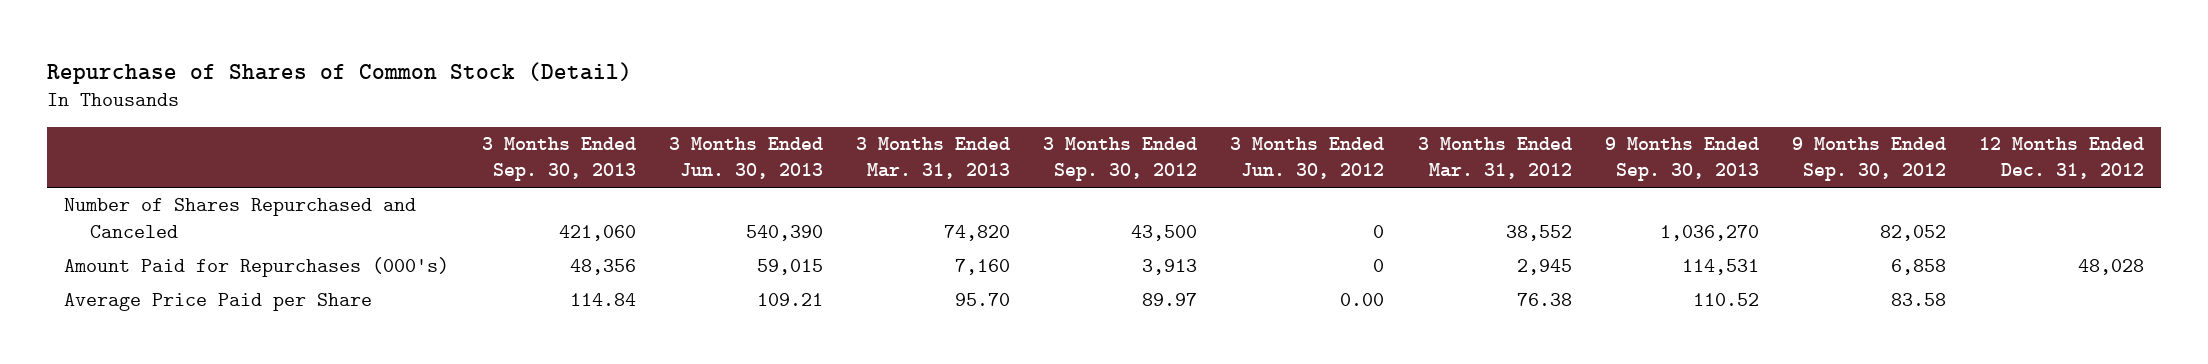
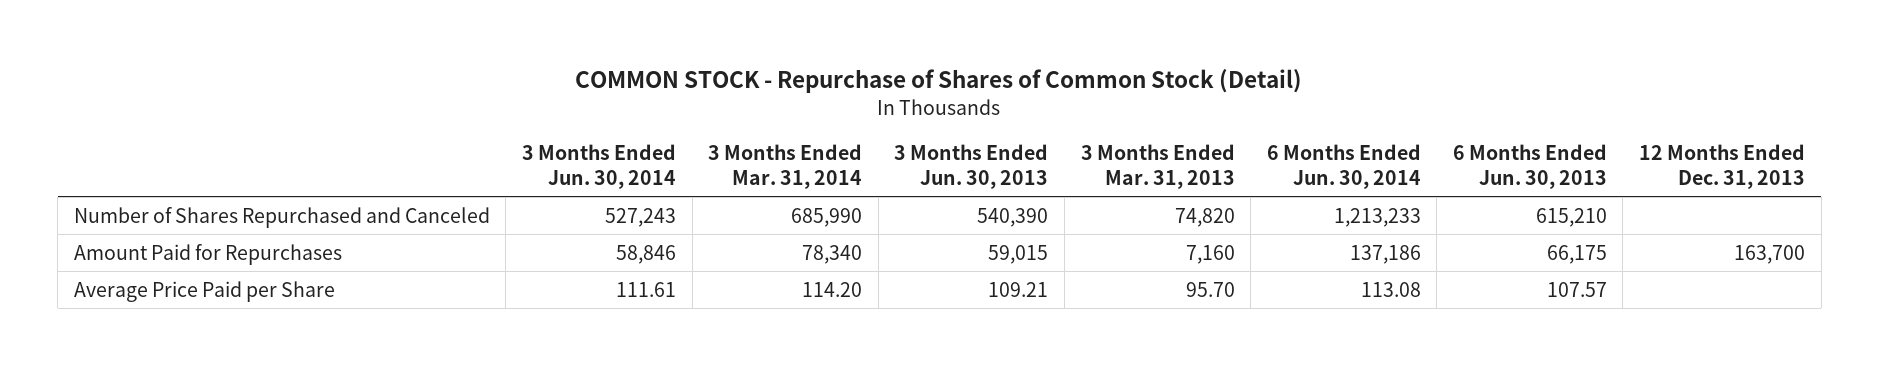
- Repurchase of Shares of Common Stock (Detail)
+ COMMON STOCK - Repurchase of Shares of Common Stock (Detail)
- | 3 Months Ended Sep. 30, 2013 | 3 Months Ended Jun. 30, 2013 | 3 Months Ended Mar. 31, 2013 | 3 Months Ended Sep. 30, 2012 | 3 Months Ended Jun. 30, 2012 | 3 Months Ended Mar. 31, 2012 | 9 Months Ended Sep. 30, 2013 | 9 Months Ended Sep. 30, 2012 | 12 Months Ended Dec. 31, 2012
+ | 3 Months Ended Jun. 30, 2014 | 3 Months Ended Mar. 31, 2014 | 3 Months Ended Jun. 30, 2013 | 3 Months Ended Mar. 31, 2013 | 6 Months Ended Jun. 30, 2014 | 6 Months Ended Jun. 30, 2013 | 12 Months Ended Dec. 31, 2013
- Amount Paid for Repurchases (000's) | 48,356 | 59,015 | 7,160 | 3,913 | 0 | 2,945 | 114,531 | 6,858 | 48,028
+ Amount Paid for Repurchases | 58,846 | 78,340 | 59,015 | 7,160 | 137,186 | 66,175 | 163,700

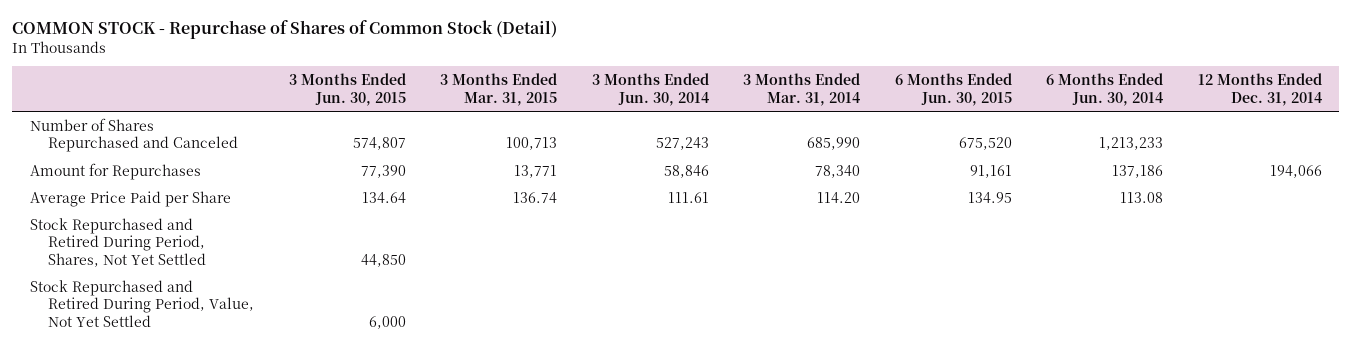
- | 3 Months Ended Jun. 30, 2014 | 3 Months Ended Mar. 31, 2014 | 3 Months Ended Jun. 30, 2013 | 3 Months Ended Mar. 31, 2013 | 6 Months Ended Jun. 30, 2014 | 6 Months Ended Jun. 30, 2013 | 12 Months Ended Dec. 31, 2013
+ | 3 Months Ended Jun. 30, 2015 | 3 Months Ended Mar. 31, 2015 | 3 Months Ended Jun. 30, 2014 | 3 Months Ended Mar. 31, 2014 | 6 Months Ended Jun. 30, 2015 | 6 Months Ended Jun. 30, 2014 | 12 Months Ended Dec. 31, 2014
- Amount Paid for Repurchases | 58,846 | 78,340 | 59,015 | 7,160 | 137,186 | 66,175 | 163,700
+ Amount for Repurchases | 77,390 | 13,771 | 58,846 | 78,340 | 91,161 | 137,186 | 194,066
+ Stock Repurchased and Retired During Period, Shares, Not Yet Settled | 44,850 | | | | | |
+ Stock Repurchased and Retired During Period, Value, Not Yet Settled | 6,000 | | | | | |

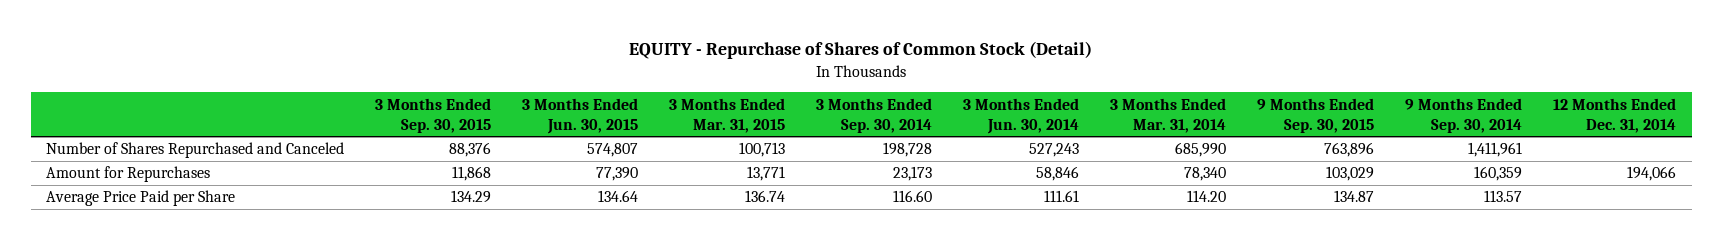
- COMMON STOCK - Repurchase of Shares of Common Stock (Detail)
+ EQUITY - Repurchase of Shares of Common Stock (Detail)
- | 3 Months Ended Jun. 30, 2015 | 3 Months Ended Mar. 31, 2015 | 3 Months Ended Jun. 30, 2014 | 3 Months Ended Mar. 31, 2014 | 6 Months Ended Jun. 30, 2015 | 6 Months Ended Jun. 30, 2014 | 12 Months Ended Dec. 31, 2014
+ | 3 Months Ended Sep. 30, 2015 | 3 Months Ended Jun. 30, 2015 | 3 Months Ended Mar. 31, 2015 | 3 Months Ended Sep. 30, 2014 | 3 Months Ended Jun. 30, 2014 | 3 Months Ended Mar. 31, 2014 | 9 Months Ended Sep. 30, 2015 | 9 Months Ended Sep. 30, 2014 | 12 Months Ended Dec. 31, 2014
- Stock Repurchased and Retired During Period, Shares, Not Yet Settled | 44,850 | | | | | |
- Stock Repurchased and Retired During Period, Value, Not Yet Settled | 6,000 | | | | | |

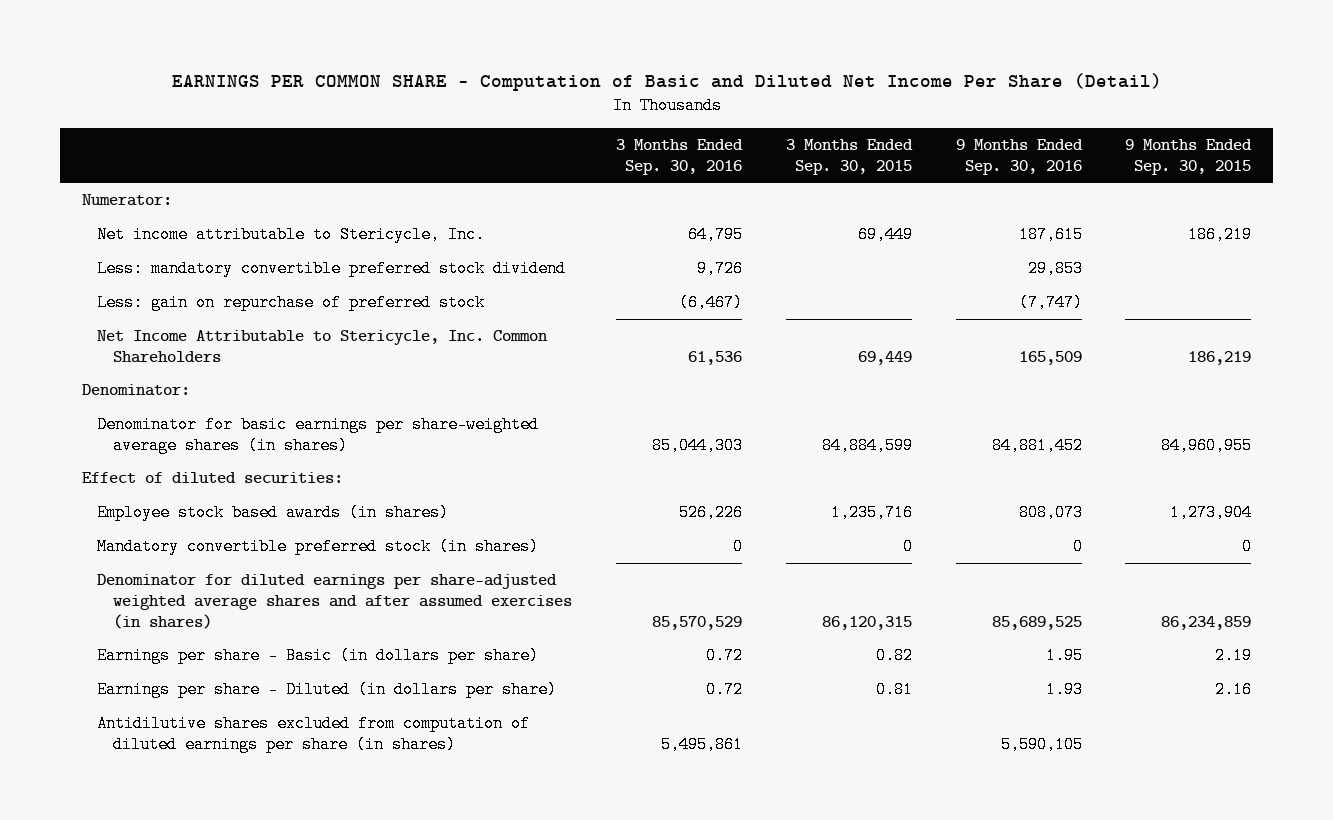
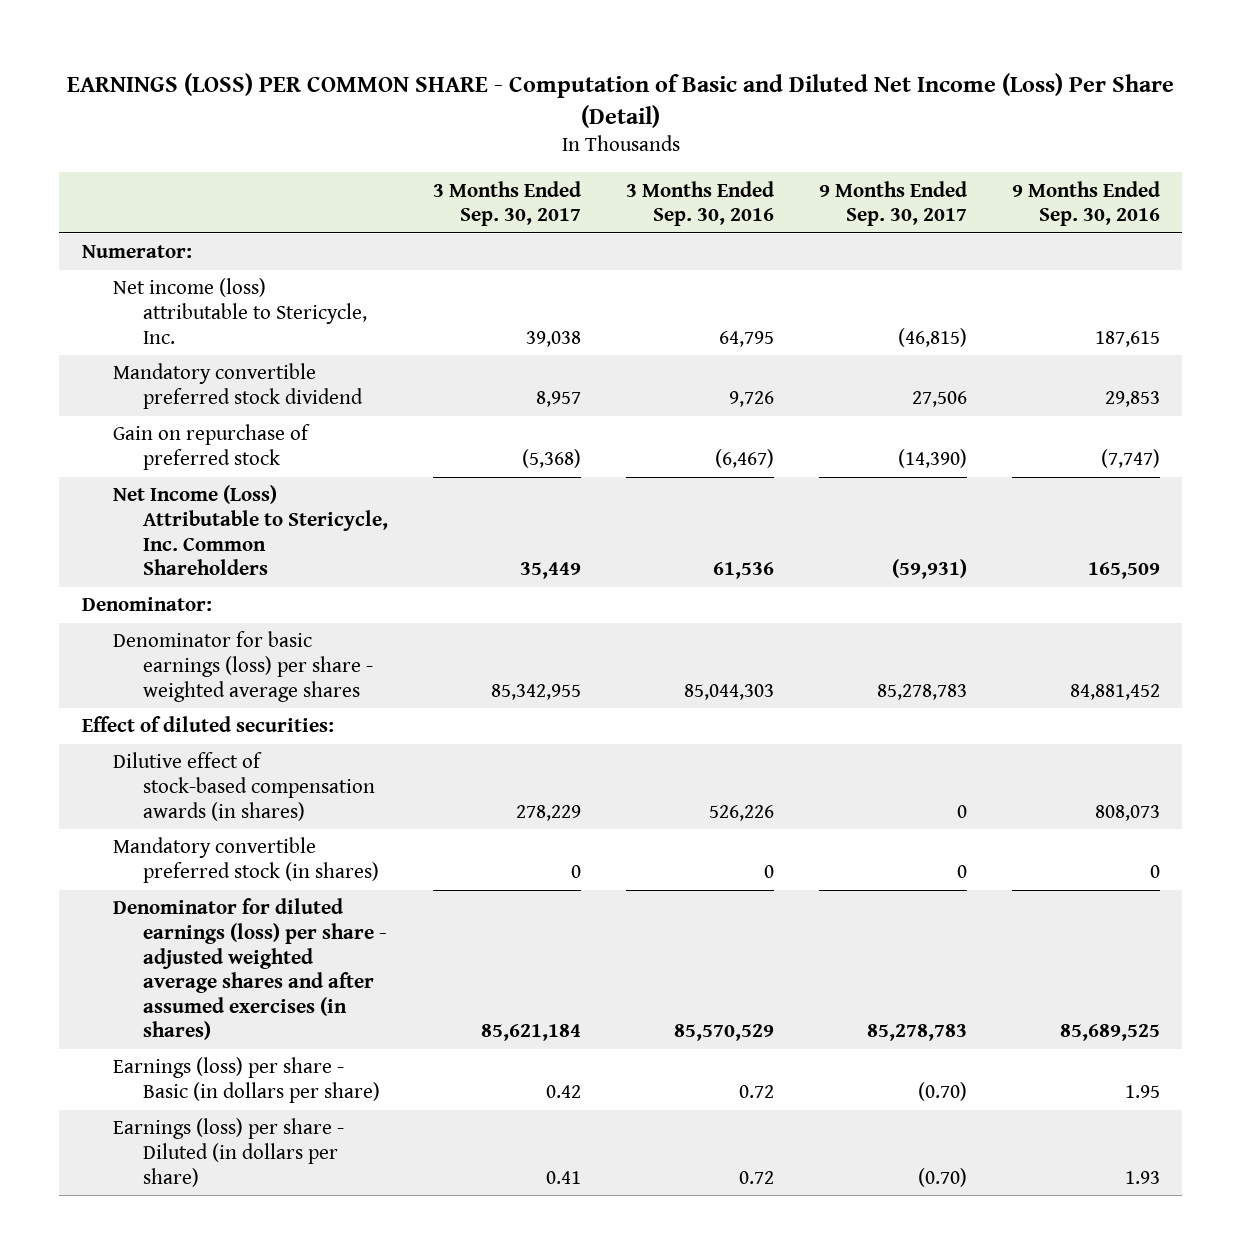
- EARNINGS PER COMMON SHARE - Computation of Basic and Diluted Net Income Per Share (Detail)
+ EARNINGS (LOSS) PER COMMON SHARE - Computation of Basic and Diluted Net Income (Loss) Per Share (Detail)
- | 3 Months Ended Sep. 30, 2016 | 3 Months Ended Sep. 30, 2015 | 9 Months Ended Sep. 30, 2016 | 9 Months Ended Sep. 30, 2015
+ | 3 Months Ended Sep. 30, 2017 | 3 Months Ended Sep. 30, 2016 | 9 Months Ended Sep. 30, 2017 | 9 Months Ended Sep. 30, 2016
- Net income attributable to Stericycle, Inc. | 64,795 | 69,449 | 187,615 | 186,219
- Less: mandatory convertible preferred stock dividend | 9,726 | | 29,853 |
- Less: gain on repurchase of preferred stock | (6,467) | | (7,747) |
- Net Income Attributable to Stericycle, Inc. Common Shareholders | 61,536 | 69,449 | 165,509 | 186,219
+ Net income (loss) attributable to Stericycle, Inc. | 39,038 | 64,795 | (46,815) | 187,615
+ Mandatory convertible preferred stock dividend | 8,957 | 9,726 | 27,506 | 29,853
+ Gain on repurchase of preferred stock | (5,368) | (6,467) | (14,390) | (7,747)
+ Net Income (Loss) Attributable to Stericycle, Inc. Common Shareholders | 35,449 | 61,536 | (59,931) | 165,509
- Denominator for basic earnings per share-weighted average shares (in shares) | 85,044,303 | 84,884,599 | 84,881,452 | 84,960,955
+ Denominator for basic earnings (loss) per share - weighted average shares | 85,342,955 | 85,044,303 | 85,278,783 | 84,881,452
- Employee stock based awards (in shares) | 526,226 | 1,235,716 | 808,073 | 1,273,904
+ Dilutive effect of stock-based compensation awards (in shares) | 278,229 | 526,226 | 0 | 808,073
- Denominator for diluted earnings per share-adjusted weighted average shares and after assumed exercises (in shares) | 85,570,529 | 86,120,315 | 85,689,525 | 86,234,859
- Earnings per share - Basic (in dollars per share) | 0.72 | 0.82 | 1.95 | 2.19
- Earnings per share - Diluted (in dollars per share) | 0.72 | 0.81 | 1.93 | 2.16
- Antidilutive shares excluded from computation of diluted earnings per share (in shares) | 5,495,861 | | 5,590,105 |
+ Denominator for diluted earnings (loss) per share - adjusted weighted average shares and after assumed exercises (in shares) | 85,621,184 | 85,570,529 | 85,278,783 | 85,689,525
+ Earnings (loss) per share - Basic (in dollars per share) | 0.42 | 0.72 | (0.70) | 1.95
+ Earnings (loss) per share - Diluted (in dollars per share) | 0.41 | 0.72 | (0.70) | 1.93

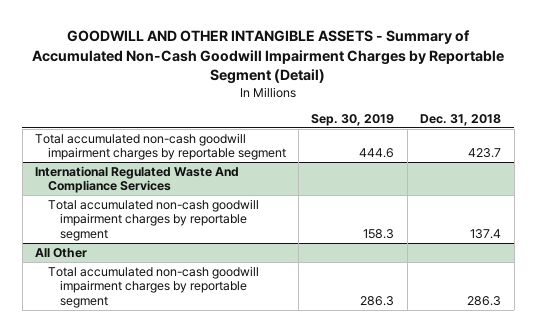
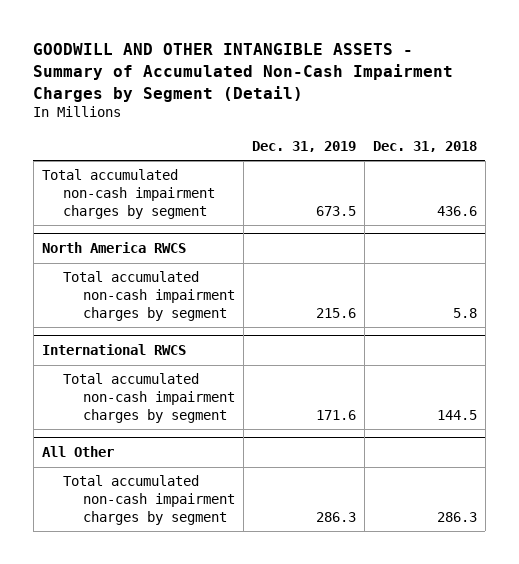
- GOODWILL AND OTHER INTANGIBLE ASSETS - Summary of Accumulated Non-Cash Goodwill Impairment Charges by Reportable Segment (Detail)
+ GOODWILL AND OTHER INTANGIBLE ASSETS - Summary of Accumulated Non-Cash Impairment Charges by Segment (Detail)
- | Sep. 30, 2019 | Dec. 31, 2018
+ | Dec. 31, 2019 | Dec. 31, 2018
- Total accumulated non-cash goodwill impairment charges by reportable segment | 444.6 | 423.7
- International Regulated Waste And Compliance Services
- Total accumulated non-cash goodwill impairment charges by reportable segment | 158.3 | 137.4
+ Total accumulated non-cash impairment charges by segment | 673.5 | 436.6
+ North America RWCS
+ Total accumulated non-cash impairment charges by segment | 215.6 | 5.8
+ International RWCS
+ Total accumulated non-cash impairment charges by segment | 171.6 | 144.5
@ All Other
- Total accumulated non-cash goodwill impairment charges by reportable segment | 286.3 | 286.3
+ Total accumulated non-cash impairment charges by segment | 286.3 | 286.3

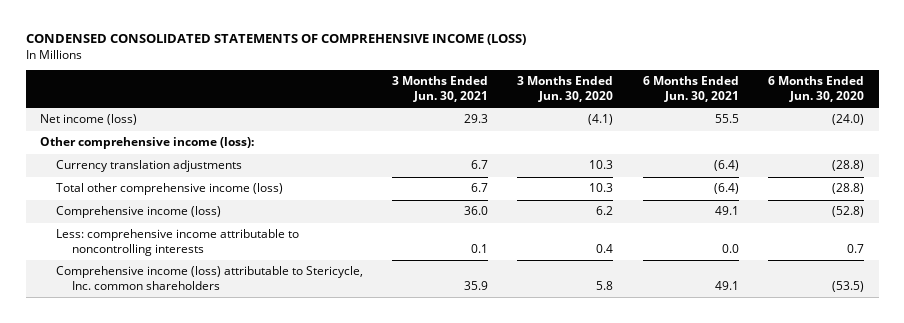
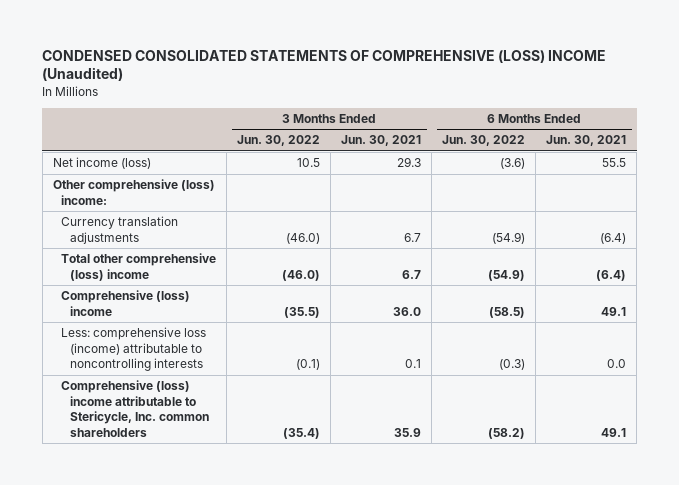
- CONDENSED CONSOLIDATED STATEMENTS OF COMPREHENSIVE INCOME (LOSS)
+ CONDENSED CONSOLIDATED STATEMENTS OF COMPREHENSIVE (LOSS) INCOME (Unaudited)
- | 3 Months Ended Jun. 30, 2021 | 3 Months Ended Jun. 30, 2020 | 6 Months Ended Jun. 30, 2021 | 6 Months Ended Jun. 30, 2020
+ | 3 Months Ended Jun. 30, 2022 | 3 Months Ended Jun. 30, 2021 | 6 Months Ended Jun. 30, 2022 | 6 Months Ended Jun. 30, 2021
- Other comprehensive income (loss):
+ Other comprehensive (loss) income:
- Total other comprehensive income (loss) | 6.7 | 10.3 | (6.4) | (28.8)
- Comprehensive income (loss) | 36.0 | 6.2 | 49.1 | (52.8)
- Less: comprehensive income attributable to noncontrolling interests | 0.1 | 0.4 | 0.0 | 0.7
- Comprehensive income (loss) attributable to Stericycle, Inc. common shareholders | 35.9 | 5.8 | 49.1 | (53.5)
+ Total other comprehensive (loss) income | (46.0) | 6.7 | (54.9) | (6.4)
+ Comprehensive (loss) income | (35.5) | 36.0 | (58.5) | 49.1
+ Less: comprehensive loss (income) attributable to noncontrolling interests | (0.1) | 0.1 | (0.3) | 0.0
+ Comprehensive (loss) income attributable to Stericycle, Inc. common shareholders | (35.4) | 35.9 | (58.2) | 49.1

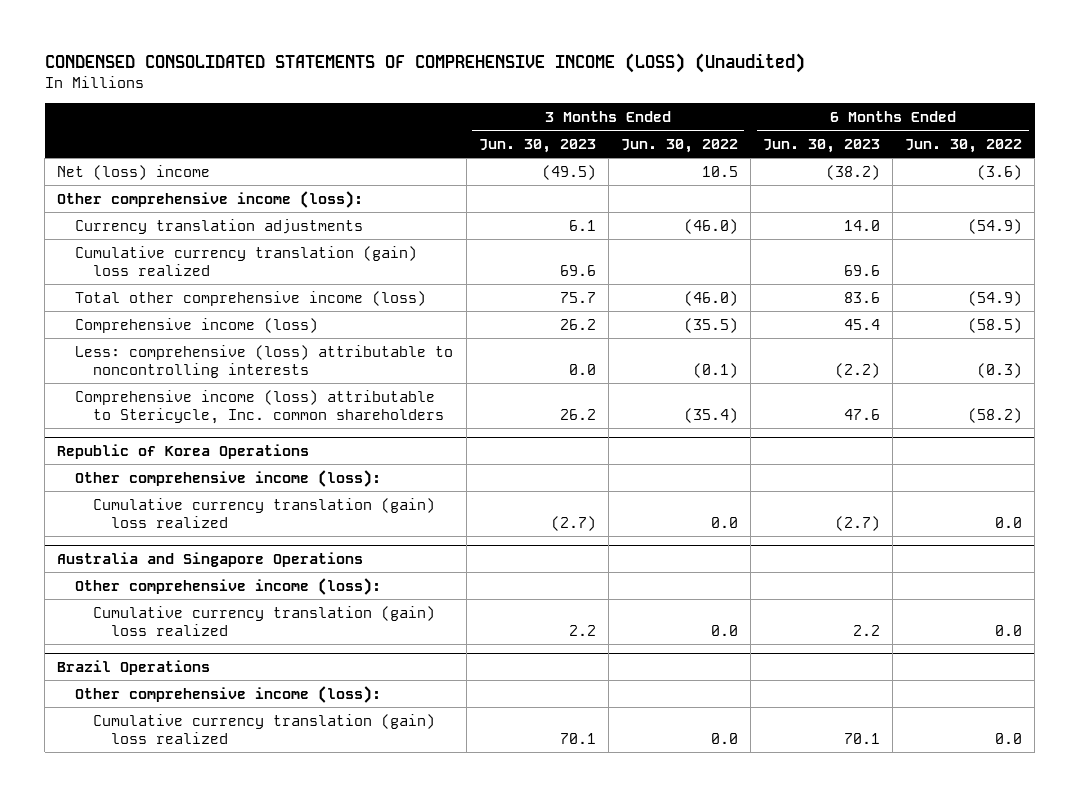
- CONDENSED CONSOLIDATED STATEMENTS OF COMPREHENSIVE (LOSS) INCOME (Unaudited)
+ CONDENSED CONSOLIDATED STATEMENTS OF COMPREHENSIVE INCOME (LOSS) (Unaudited)
- | 3 Months Ended Jun. 30, 2022 | 3 Months Ended Jun. 30, 2021 | 6 Months Ended Jun. 30, 2022 | 6 Months Ended Jun. 30, 2021
+ | 3 Months Ended Jun. 30, 2023 | 3 Months Ended Jun. 30, 2022 | 6 Months Ended Jun. 30, 2023 | 6 Months Ended Jun. 30, 2022
- Net income (loss) | 10.5 | 29.3 | (3.6) | 55.5
- Other comprehensive (loss) income:
+ Net (loss) income | (49.5) | 10.5 | (38.2) | (3.6)
+ Other comprehensive income (loss):
- Total other comprehensive (loss) income | (46.0) | 6.7 | (54.9) | (6.4)
- Comprehensive (loss) income | (35.5) | 36.0 | (58.5) | 49.1
- Less: comprehensive loss (income) attributable to noncontrolling interests | (0.1) | 0.1 | (0.3) | 0.0
- Comprehensive (loss) income attributable to Stericycle, Inc. common shareholders | (35.4) | 35.9 | (58.2) | 49.1
+ Cumulative currency translation (gain) loss realized | 69.6 | | 69.6 |
+ Total other comprehensive income (loss) | 75.7 | (46.0) | 83.6 | (54.9)
+ Comprehensive income (loss) | 26.2 | (35.5) | 45.4 | (58.5)
+ Less: comprehensive (loss) attributable to noncontrolling interests | 0.0 | (0.1) | (2.2) | (0.3)
+ Comprehensive income (loss) attributable to Stericycle, Inc. common shareholders | 26.2 | (35.4) | 47.6 | (58.2)
+ Republic of Korea Operations
+ Other comprehensive income (loss):
+ Cumulative currency translation (gain) loss realized | (2.7) | 0.0 | (2.7) | 0.0
+ Australia and Singapore Operations
+ Other comprehensive income (loss):
+ Cumulative currency translation (gain) loss realized | 2.2 | 0.0 | 2.2 | 0.0
+ Brazil Operations
+ Other comprehensive income (loss):
+ Cumulative currency translation (gain) loss realized | 70.1 | 0.0 | 70.1 | 0.0

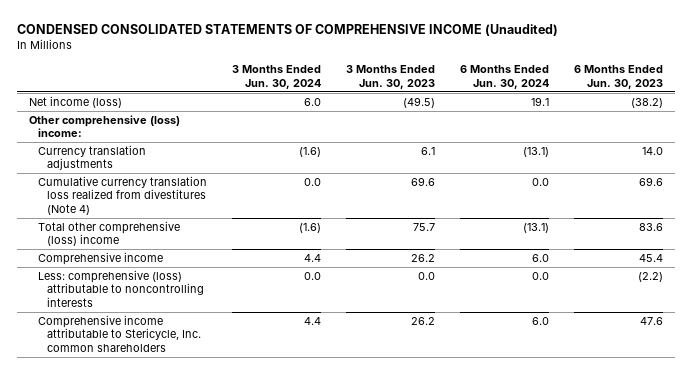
- CONDENSED CONSOLIDATED STATEMENTS OF COMPREHENSIVE INCOME (LOSS) (Unaudited)
+ CONDENSED CONSOLIDATED STATEMENTS OF COMPREHENSIVE INCOME (Unaudited)
- | 3 Months Ended Jun. 30, 2023 | 3 Months Ended Jun. 30, 2022 | 6 Months Ended Jun. 30, 2023 | 6 Months Ended Jun. 30, 2022
+ | 3 Months Ended Jun. 30, 2024 | 3 Months Ended Jun. 30, 2023 | 6 Months Ended Jun. 30, 2024 | 6 Months Ended Jun. 30, 2023
- Net (loss) income | (49.5) | 10.5 | (38.2) | (3.6)
- Other comprehensive income (loss):
+ Net income (loss) | 6.0 | (49.5) | 19.1 | (38.2)
+ Other comprehensive (loss) income:
- Cumulative currency translation (gain) loss realized | 69.6 | | 69.6 |
- Total other comprehensive income (loss) | 75.7 | (46.0) | 83.6 | (54.9)
- Comprehensive income (loss) | 26.2 | (35.5) | 45.4 | (58.5)
+ Cumulative currency translation loss realized from divestitures (Note 4) | 0.0 | 69.6 | 0.0 | 69.6
+ Total other comprehensive (loss) income | (1.6) | 75.7 | (13.1) | 83.6
+ Comprehensive income | 4.4 | 26.2 | 6.0 | 45.4
- Comprehensive income (loss) attributable to Stericycle, Inc. common shareholders | 26.2 | (35.4) | 47.6 | (58.2)
- Republic of Korea Operations
- Other comprehensive income (loss):
- Cumulative currency translation (gain) loss realized | (2.7) | 0.0 | (2.7) | 0.0
- Australia and Singapore Operations
- Other comprehensive income (loss):
- Cumulative currency translation (gain) loss realized | 2.2 | 0.0 | 2.2 | 0.0
- Brazil Operations
- Other comprehensive income (loss):
- Cumulative currency translation (gain) loss realized | 70.1 | 0.0 | 70.1 | 0.0
+ Comprehensive income attributable to Stericycle, Inc. common shareholders | 4.4 | 26.2 | 6.0 | 47.6

